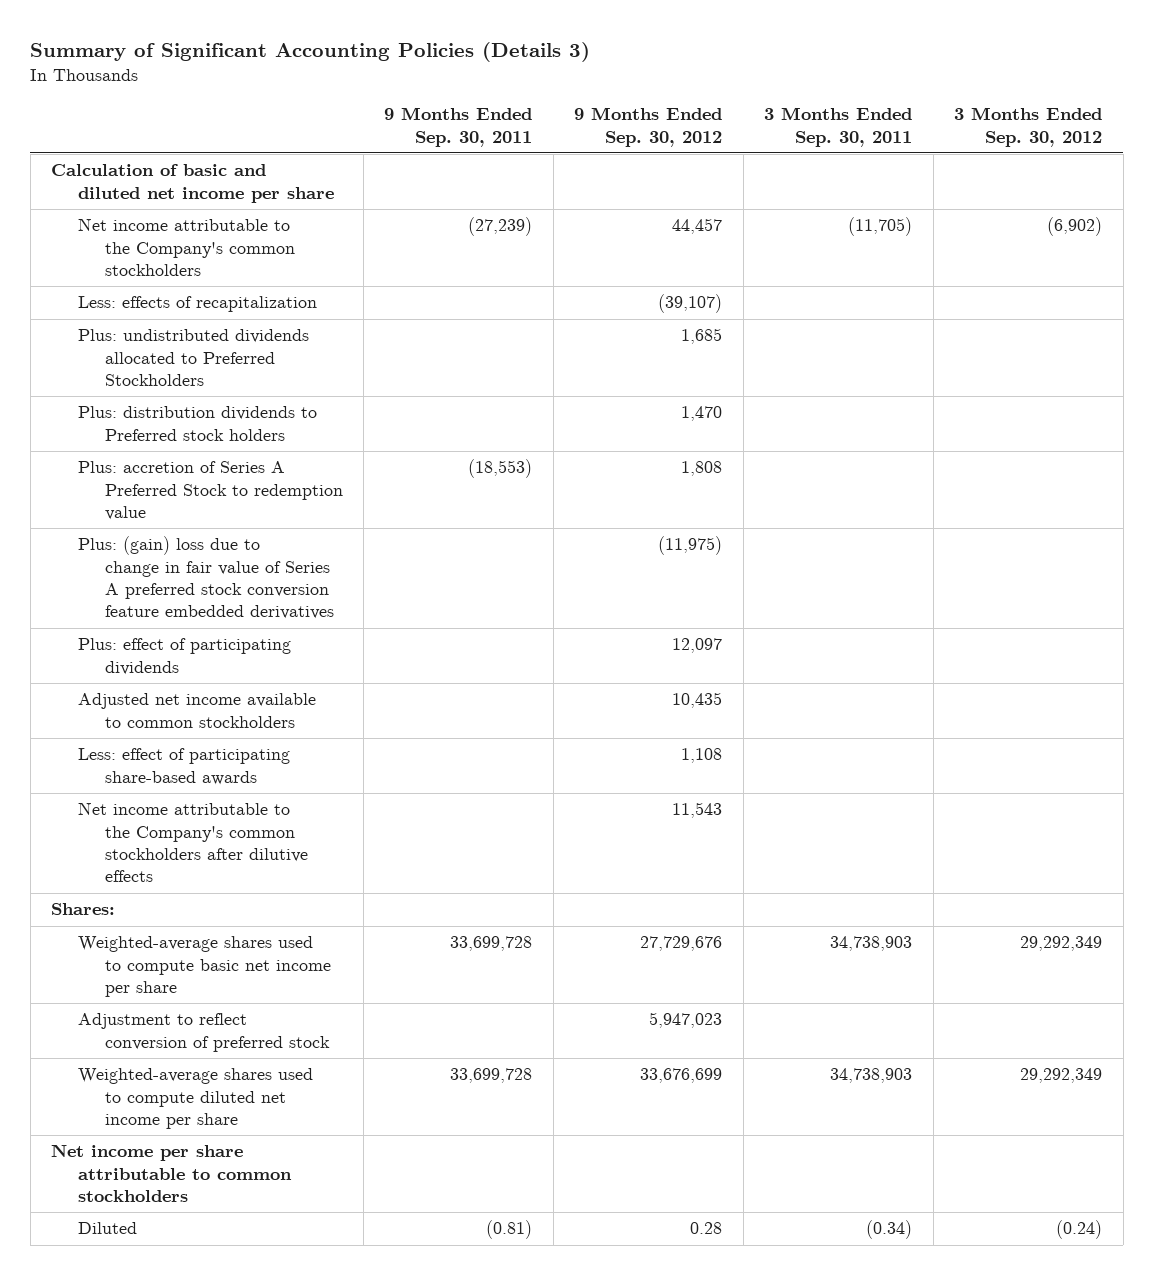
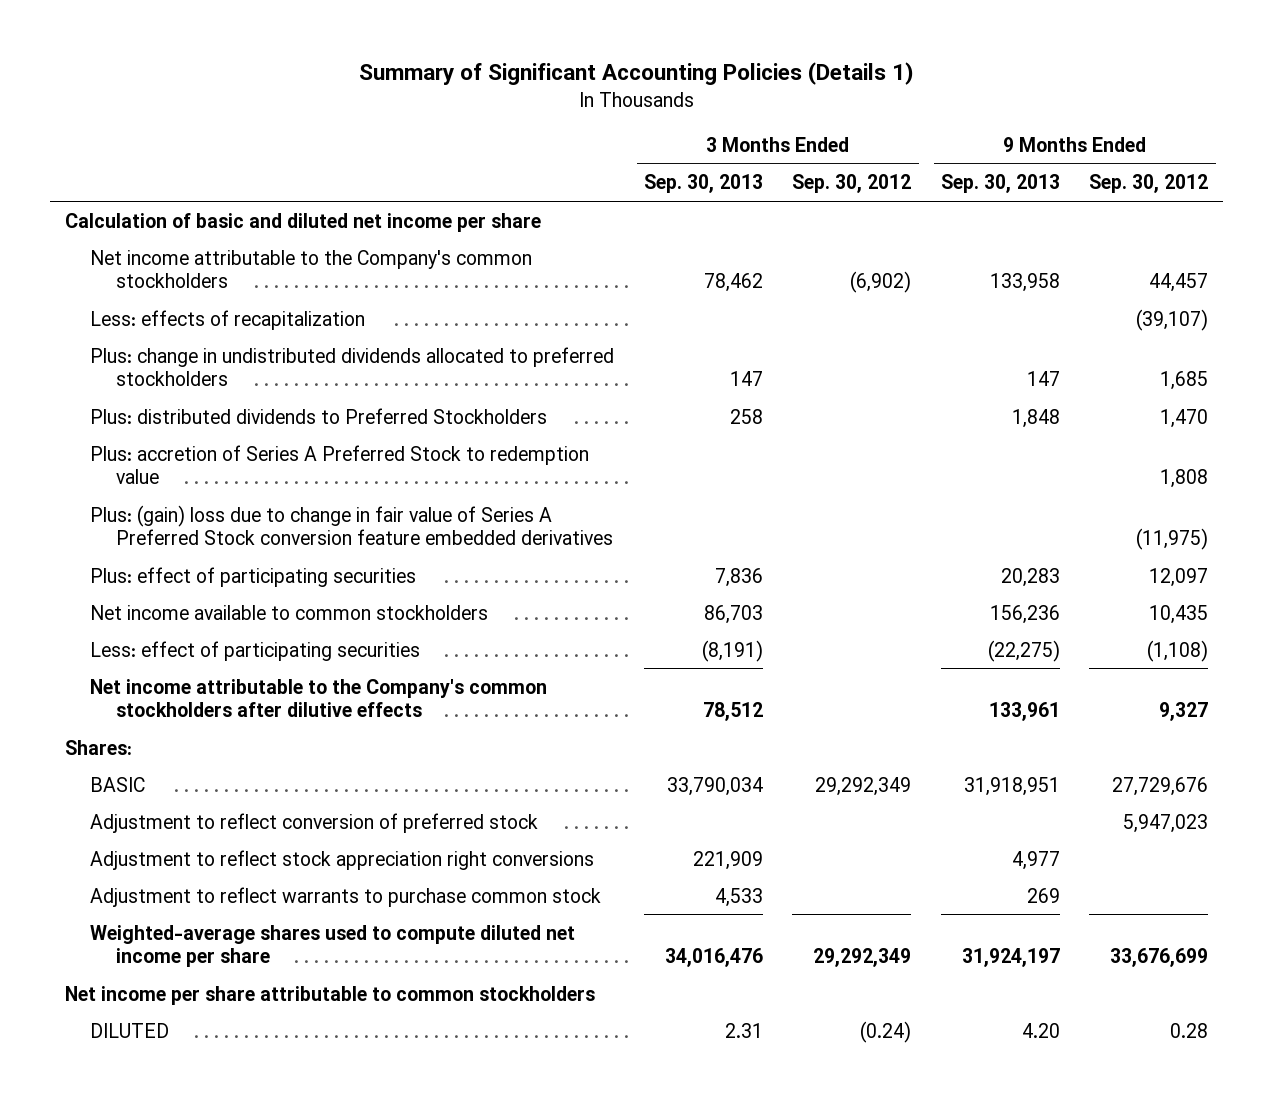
- Summary of Significant Accounting Policies (Details 3)
+ Summary of Significant Accounting Policies (Details 1)
- | 9 Months Ended Sep. 30, 2011 | 9 Months Ended Sep. 30, 2012 | 3 Months Ended Sep. 30, 2011 | 3 Months Ended Sep. 30, 2012
+ | 3 Months Ended Sep. 30, 2013 | 3 Months Ended Sep. 30, 2012 | 9 Months Ended Sep. 30, 2013 | 9 Months Ended Sep. 30, 2012
- Plus: undistributed dividends allocated to Preferred Stockholders | | 1,685 | |
- Plus: distribution dividends to Preferred stock holders | | 1,470 | |
+ Plus: change in undistributed dividends allocated to preferred stockholders | 147 | | 147 | 1,685
+ Plus: distributed dividends to Preferred Stockholders | 258 | | 1,848 | 1,470
- Plus: (gain) loss due to change in fair value of Series A preferred stock conversion feature embedded derivatives | | (11,975) | |
- Plus: effect of participating dividends | | 12,097 | |
- Adjusted net income available to common stockholders | | 10,435 | |
- Less: effect of participating share-based awards | | 1,108 | |
- Net income attributable to the Company's common stockholders after dilutive effects | | 11,543 | |
+ Plus: (gain) loss due to change in fair value of Series A Preferred Stock conversion feature embedded derivatives | | | | (11,975)
+ Plus: effect of participating securities | 7,836 | | 20,283 | 12,097
+ Net income available to common stockholders | 86,703 | | 156,236 | 10,435
+ Less: effect of participating securities | (8,191) | | (22,275) | (1,108)
+ Net income attributable to the Company's common stockholders after dilutive effects | 78,512 | | 133,961 | 9,327
- Weighted-average shares used to compute basic net income per share | 33,699,728 | 27,729,676 | 34,738,903 | 29,292,349
+ BASIC | 33,790,034 | 29,292,349 | 31,918,951 | 27,729,676
+ Adjustment to reflect stock appreciation right conversions | 221,909 | | 4,977 |
+ Adjustment to reflect warrants to purchase common stock | 4,533 | | 269 |
- Diluted | (0.81) | 0.28 | (0.34) | (0.24)
+ DILUTED | 2.31 | (0.24) | 4.20 | 0.28

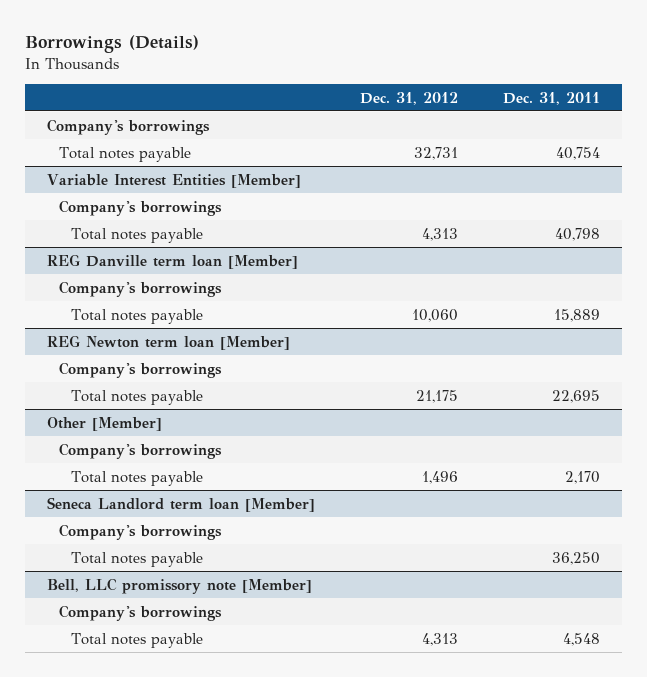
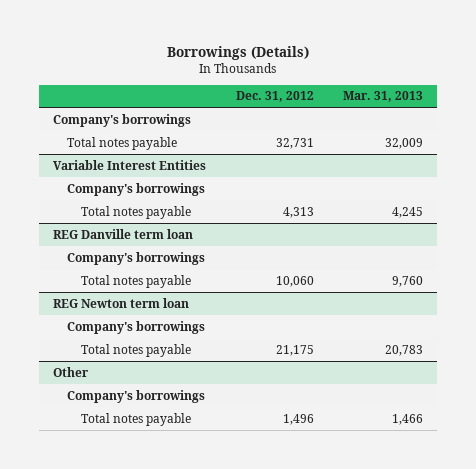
- | Dec. 31, 2012 | Dec. 31, 2011
+ | Dec. 31, 2012 | Mar. 31, 2013
- Variable Interest Entities [Member]
+ Variable Interest Entities
- REG Danville term loan [Member]
+ REG Danville term loan
- REG Newton term loan [Member]
+ REG Newton term loan
- Other [Member]
+ Other
- Seneca Landlord term loan [Member]
- Company's borrowings
- Total notes payable | | 36,250
- Bell, LLC promissory note [Member]
- Company's borrowings
- Total notes payable | 4,313 | 4,548

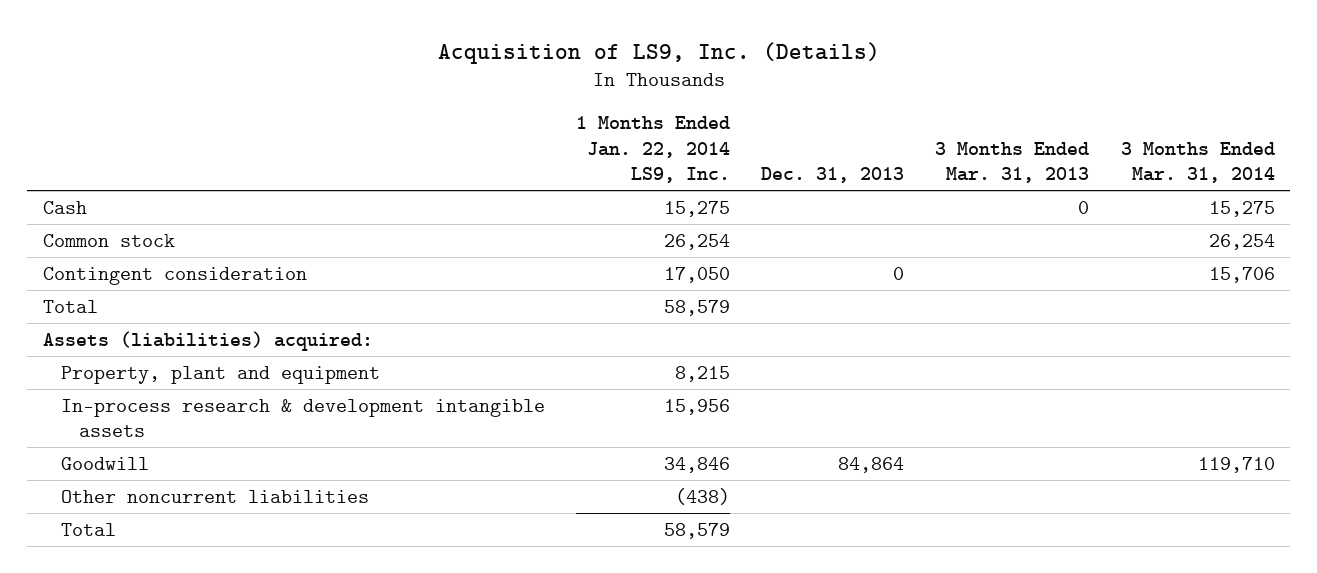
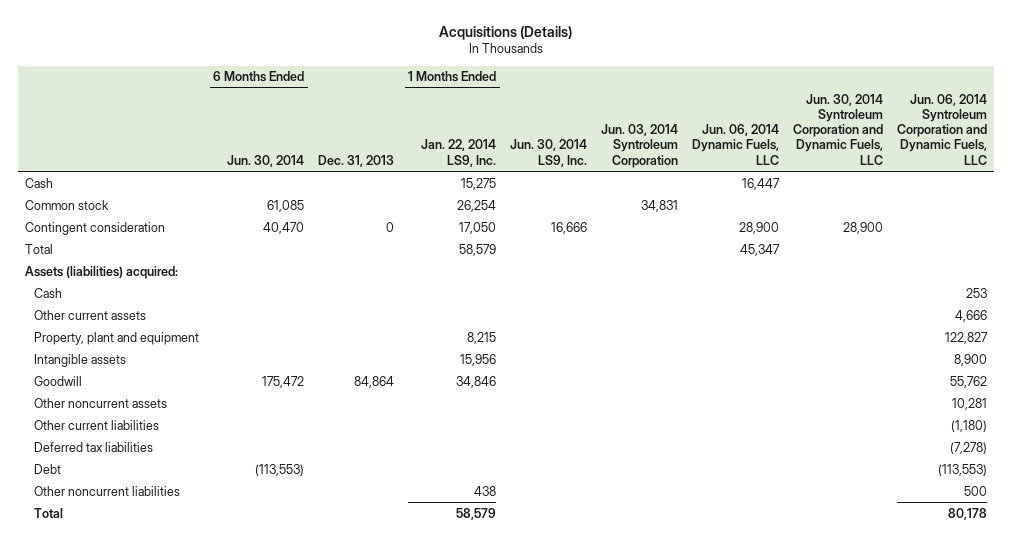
- Acquisition of LS9, Inc. (Details)
+ Acquisitions (Details)
- | 1 Months Ended Jan. 22, 2014 LS9, Inc. | Dec. 31, 2013 | 3 Months Ended Mar. 31, 2013 | 3 Months Ended Mar. 31, 2014
+ | 6 Months Ended Jun. 30, 2014 | Dec. 31, 2013 | 1 Months Ended Jan. 22, 2014 LS9, Inc. | Jun. 30, 2014 LS9, Inc. | Jun. 03, 2014 Syntroleum Corporation | Jun. 06, 2014 Dynamic Fuels, LLC | Jun. 30, 2014 Syntroleum Corporation and Dynamic Fuels, LLC | Jun. 06, 2014 Syntroleum Corporation and Dynamic Fuels, LLC
+ Cash | | | | | | | | 253
+ Other current assets | | | | | | | | 4,666
- In-process research & development intangible assets | 15,956 | | |
+ Intangible assets | | | 15,956 | | | | | 8,900
- Other noncurrent liabilities | (438) | | |
+ Other noncurrent assets | | | | | | | | 10,281
+ Other current liabilities | | | | | | | | (1,180)
+ Deferred tax liabilities | | | | | | | | (7,278)
+ Debt | (113,553) | | | | | | | (113,553)
+ Other noncurrent liabilities | | | 438 | | | | | 500

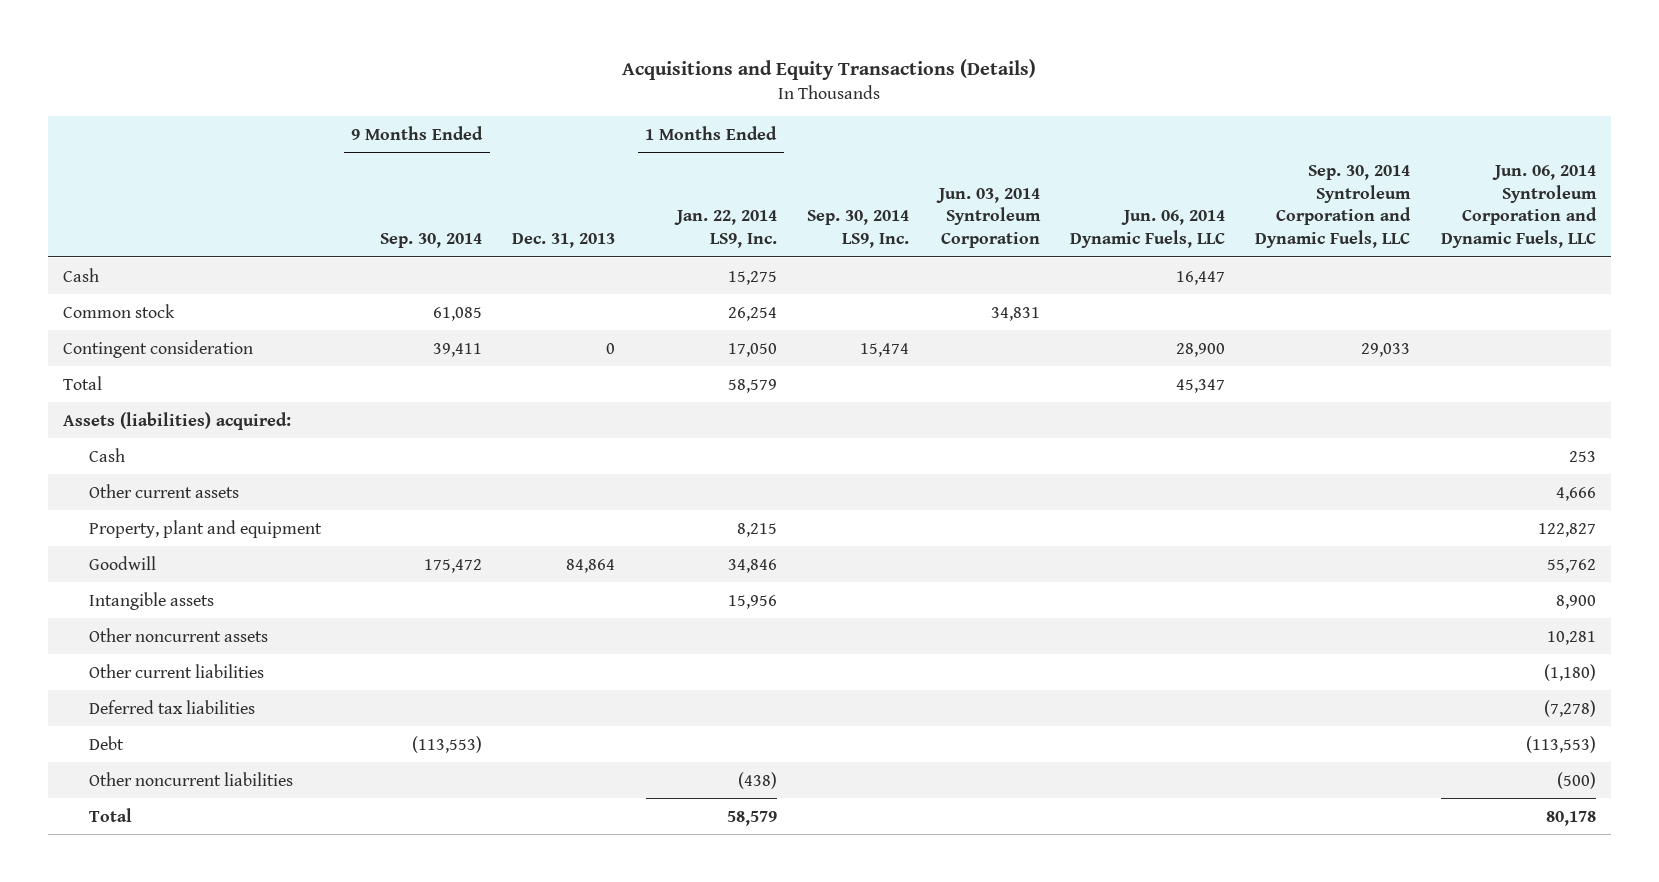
- Acquisitions (Details)
+ Acquisitions and Equity Transactions (Details)
- | 6 Months Ended Jun. 30, 2014 | Dec. 31, 2013 | 1 Months Ended Jan. 22, 2014 LS9, Inc. | Jun. 30, 2014 LS9, Inc. | Jun. 03, 2014 Syntroleum Corporation | Jun. 06, 2014 Dynamic Fuels, LLC | Jun. 30, 2014 Syntroleum Corporation and Dynamic Fuels, LLC | Jun. 06, 2014 Syntroleum Corporation and Dynamic Fuels, LLC
+ | 9 Months Ended Sep. 30, 2014 | Dec. 31, 2013 | 1 Months Ended Jan. 22, 2014 LS9, Inc. | Sep. 30, 2014 LS9, Inc. | Jun. 03, 2014 Syntroleum Corporation | Jun. 06, 2014 Dynamic Fuels, LLC | Sep. 30, 2014 Syntroleum Corporation and Dynamic Fuels, LLC | Jun. 06, 2014 Syntroleum Corporation and Dynamic Fuels, LLC
moved down: Intangible assets | | | 15,956 | | | | | 8,900
- Other noncurrent liabilities | | | 438 | | | | | 500
+ Other noncurrent liabilities | | | (438) | | | | | (500)

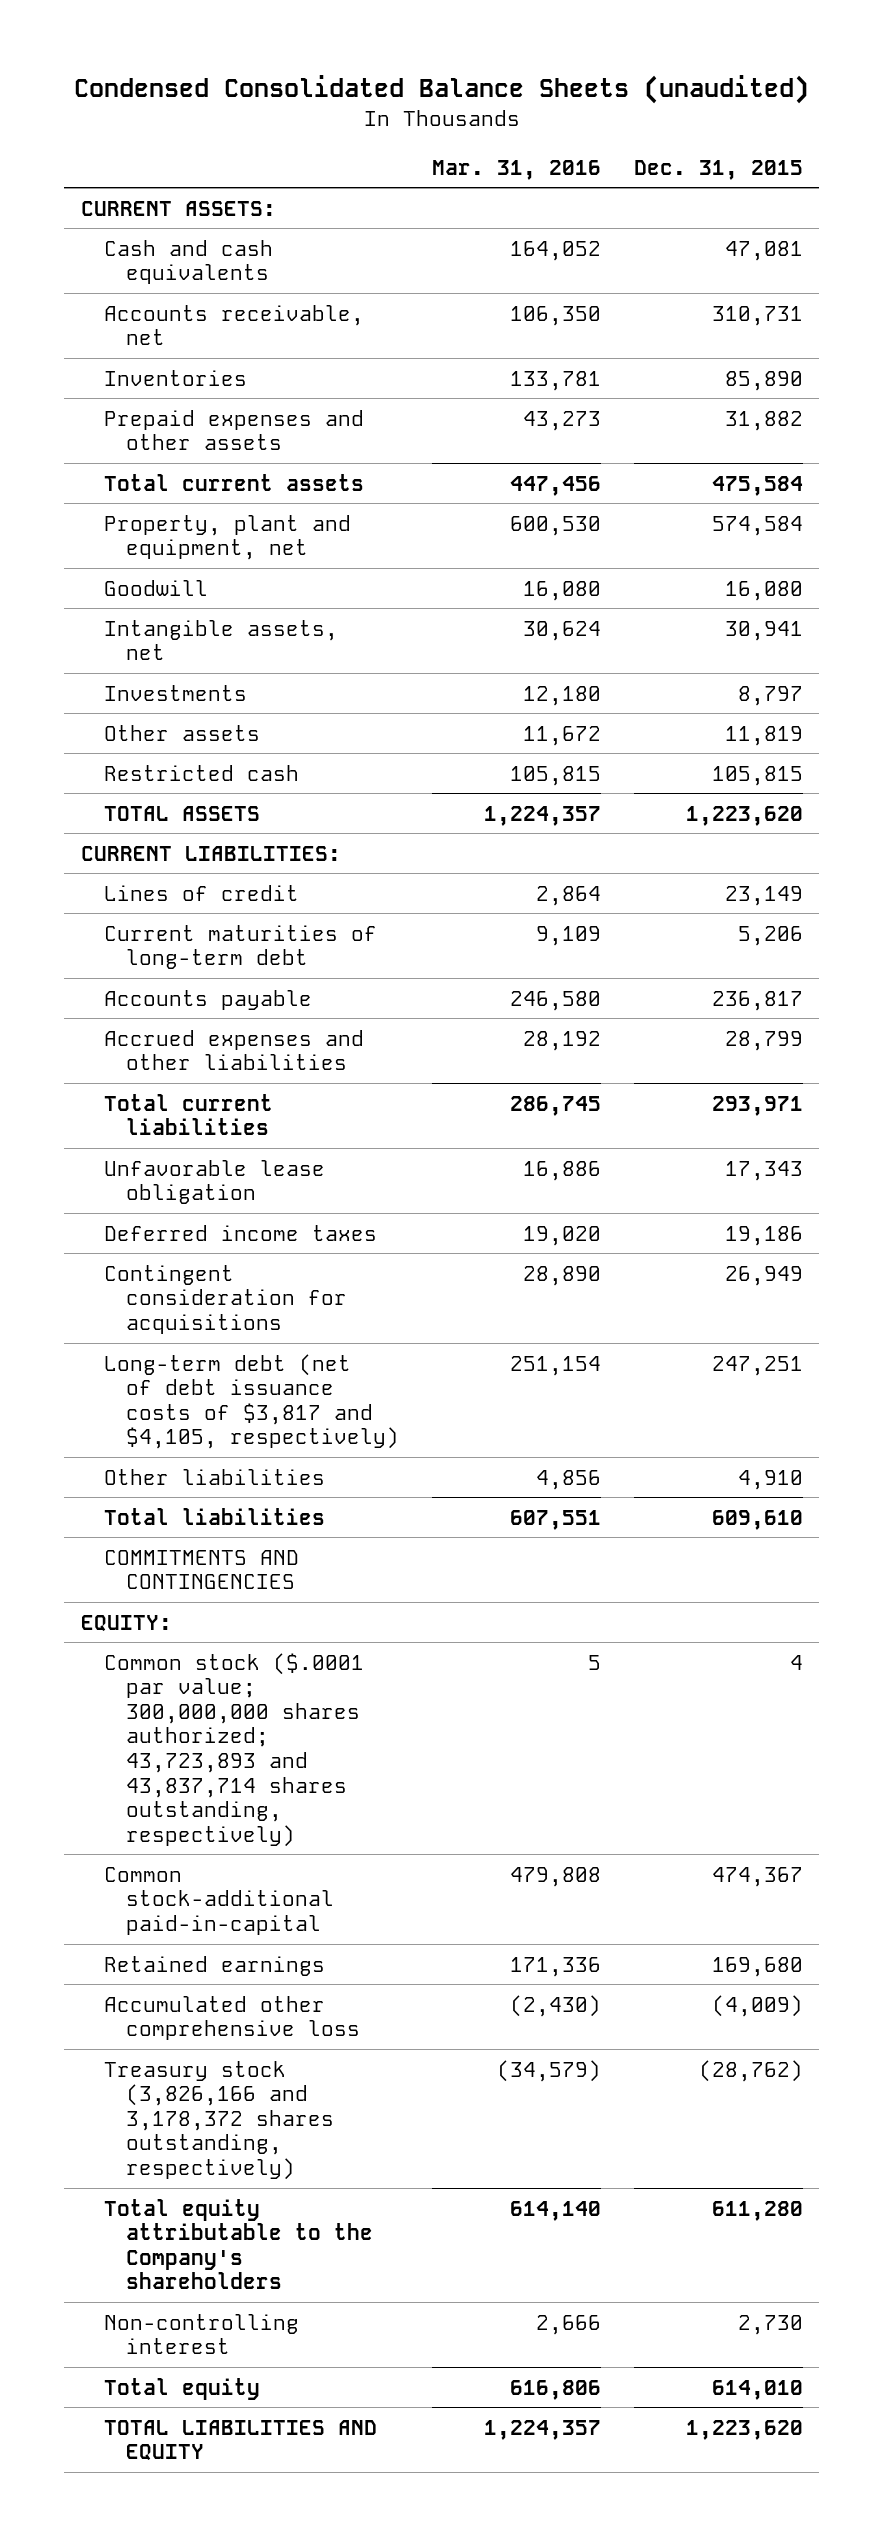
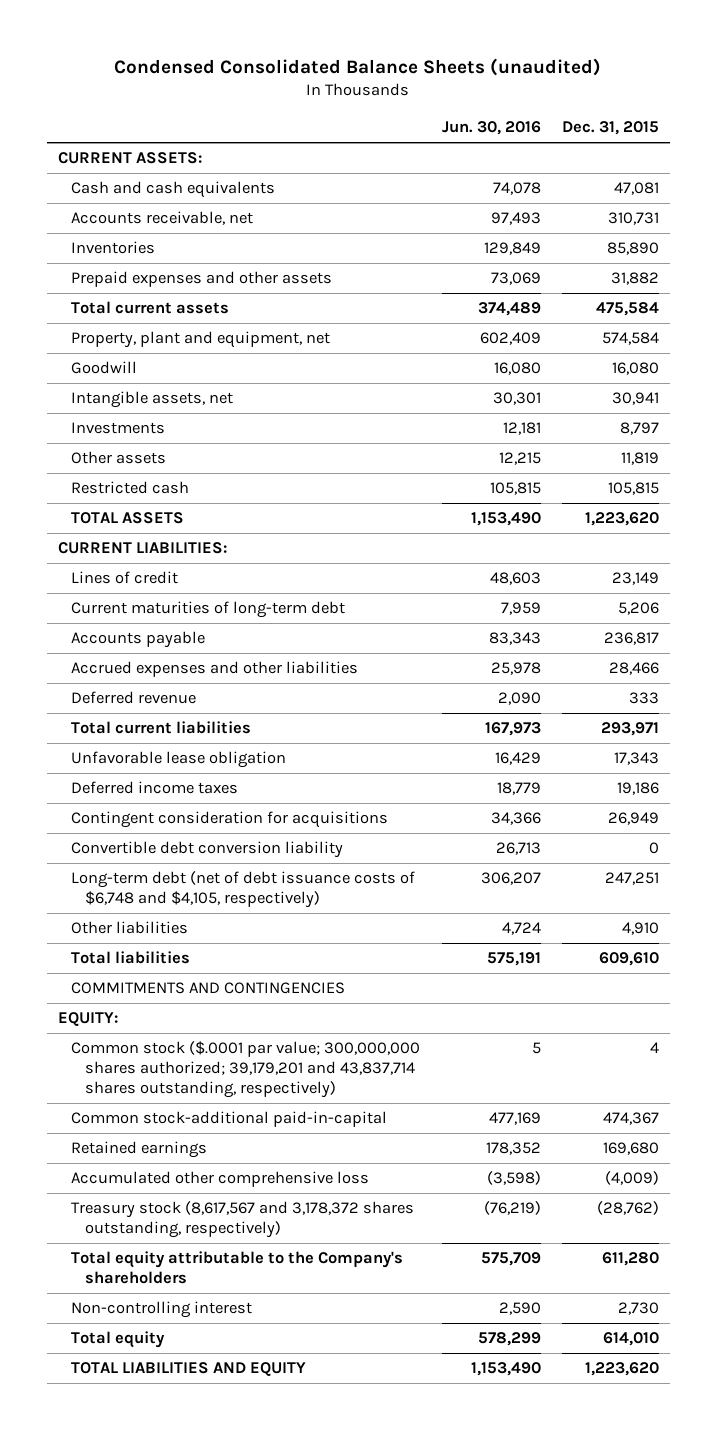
- | Mar. 31, 2016 | Dec. 31, 2015
+ | Jun. 30, 2016 | Dec. 31, 2015
- Accrued expenses and other liabilities | 28,192 | 28,799
+ Accrued expenses and other liabilities | 25,978 | 28,466
+ Deferred revenue | 2,090 | 333
- Long-term debt (net of debt issuance costs of $3,817 and $4,105, respectively) | 251,154 | 247,251
+ Convertible debt conversion liability | 26,713 | 0
+ Long-term debt (net of debt issuance costs of $6,748 and $4,105, respectively) | 306,207 | 247,251
- Common stock ($.0001 par value; 300,000,000 shares authorized; 43,723,893 and 43,837,714 shares outstanding, respectively) | 5 | 4
+ Common stock ($.0001 par value; 300,000,000 shares authorized; 39,179,201 and 43,837,714 shares outstanding, respectively) | 5 | 4
- Treasury stock (3,826,166 and 3,178,372 shares outstanding, respectively) | (34,579) | (28,762)
+ Treasury stock (8,617,567 and 3,178,372 shares outstanding, respectively) | (76,219) | (28,762)

